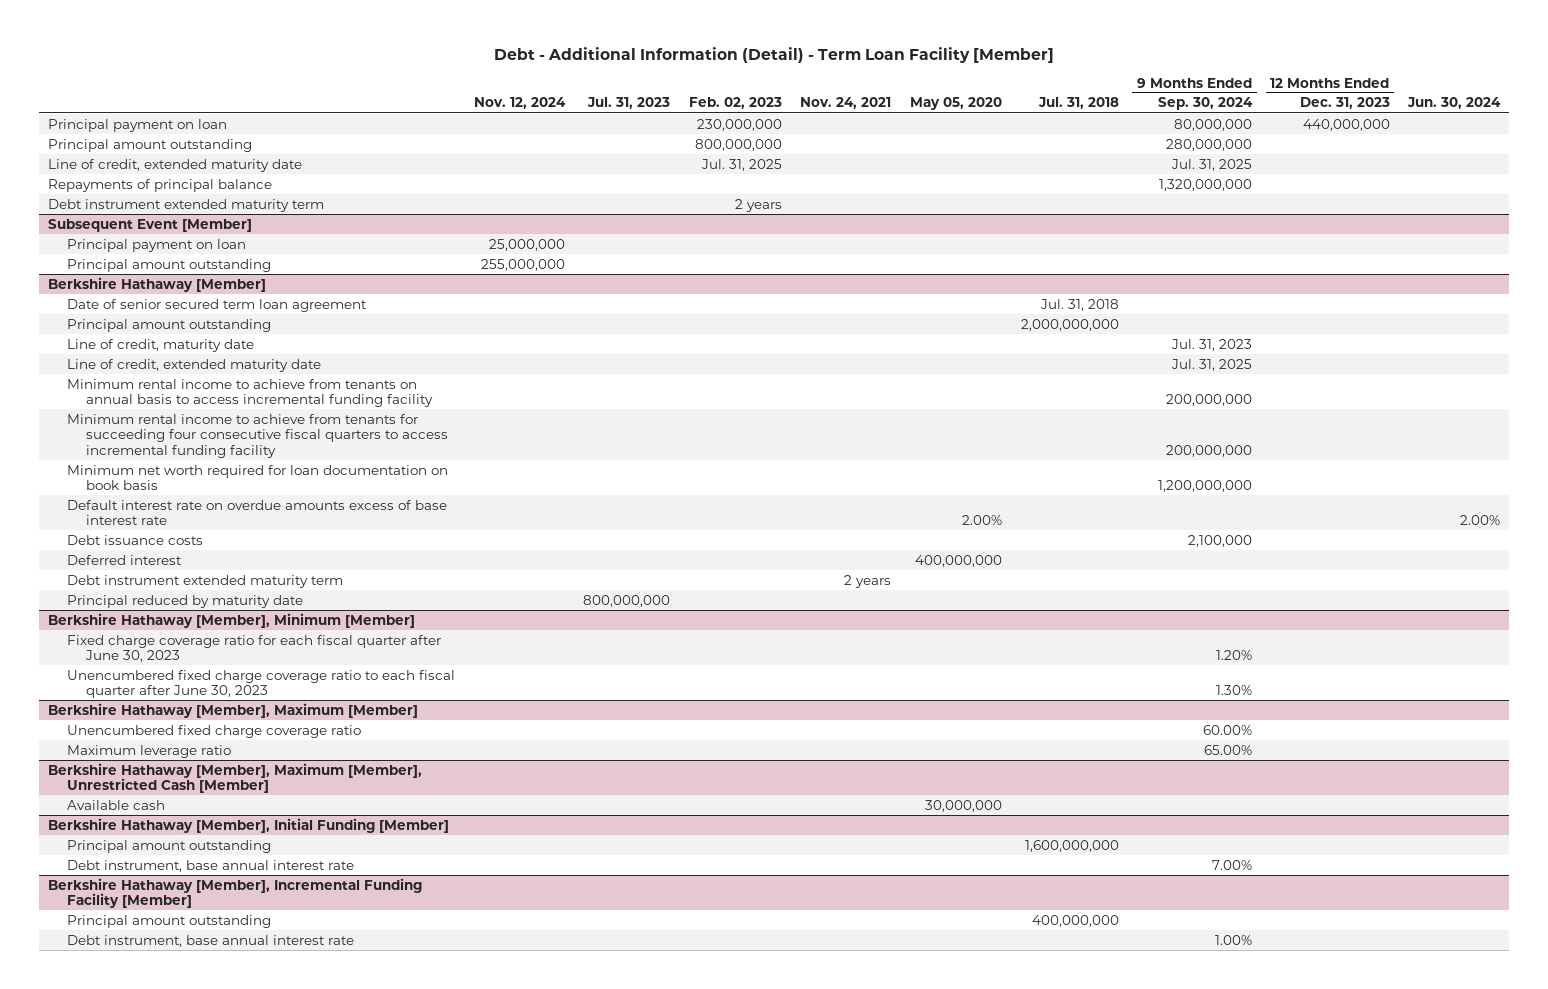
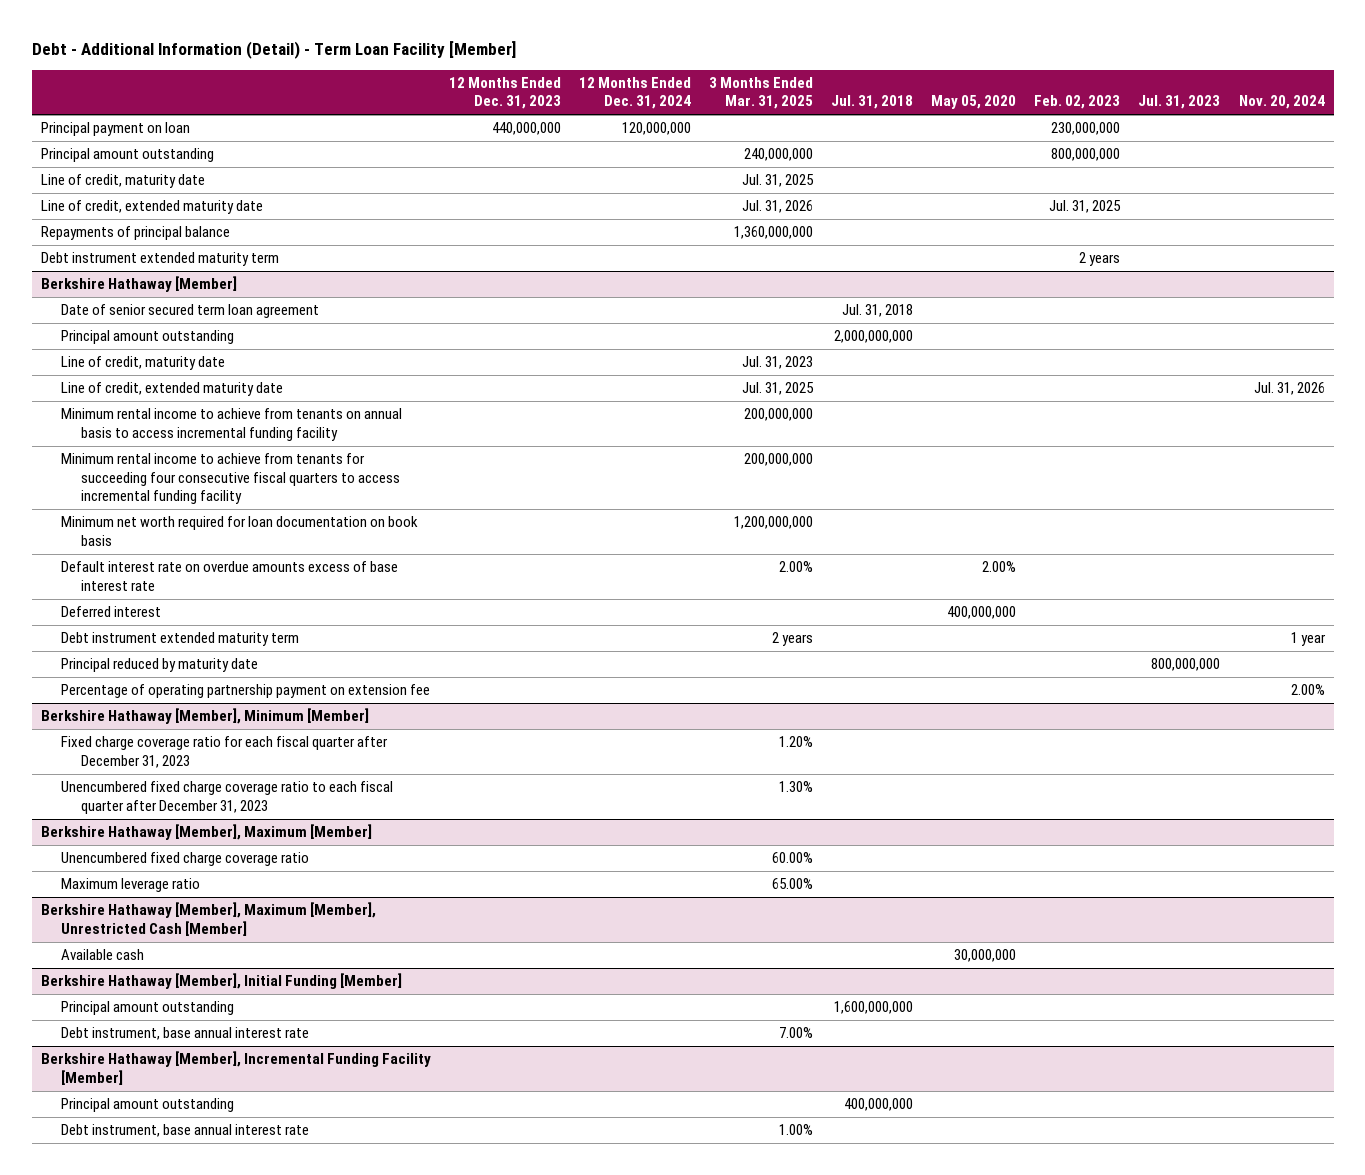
- | Nov. 12, 2024 | Jul. 31, 2023 | Feb. 02, 2023 | Nov. 24, 2021 | May 05, 2020 | Jul. 31, 2018 | 9 Months Ended Sep. 30, 2024 | 12 Months Ended Dec. 31, 2023 | Jun. 30, 2024
+ | 12 Months Ended Dec. 31, 2023 | 12 Months Ended Dec. 31, 2024 | 3 Months Ended Mar. 31, 2025 | Jul. 31, 2018 | May 05, 2020 | Feb. 02, 2023 | Jul. 31, 2023 | Nov. 20, 2024
+ Line of credit, maturity date | | | Jul. 31, 2025 | | | | |
- Subsequent Event [Member]
- Principal payment on loan | 25,000,000 | | | | | | | |
- Principal amount outstanding | 255,000,000 | | | | | | | |
@ Berkshire Hathaway [Member]
- Debt issuance costs | | | | | | | 2,100,000 | |
+ Percentage of operating partnership payment on extension fee | | | | | | | | 2.00%
@ Berkshire Hathaway [Member], Minimum [Member]
- Fixed charge coverage ratio for each fiscal quarter after June 30, 2023 | | | | | | | 1.20% | |
- Unencumbered fixed charge coverage ratio to each fiscal quarter after June 30, 2023 | | | | | | | 1.30% | |
+ Fixed charge coverage ratio for each fiscal quarter after December 31, 2023 | | | 1.20% | | | | |
+ Unencumbered fixed charge coverage ratio to each fiscal quarter after December 31, 2023 | | | 1.30% | | | | |

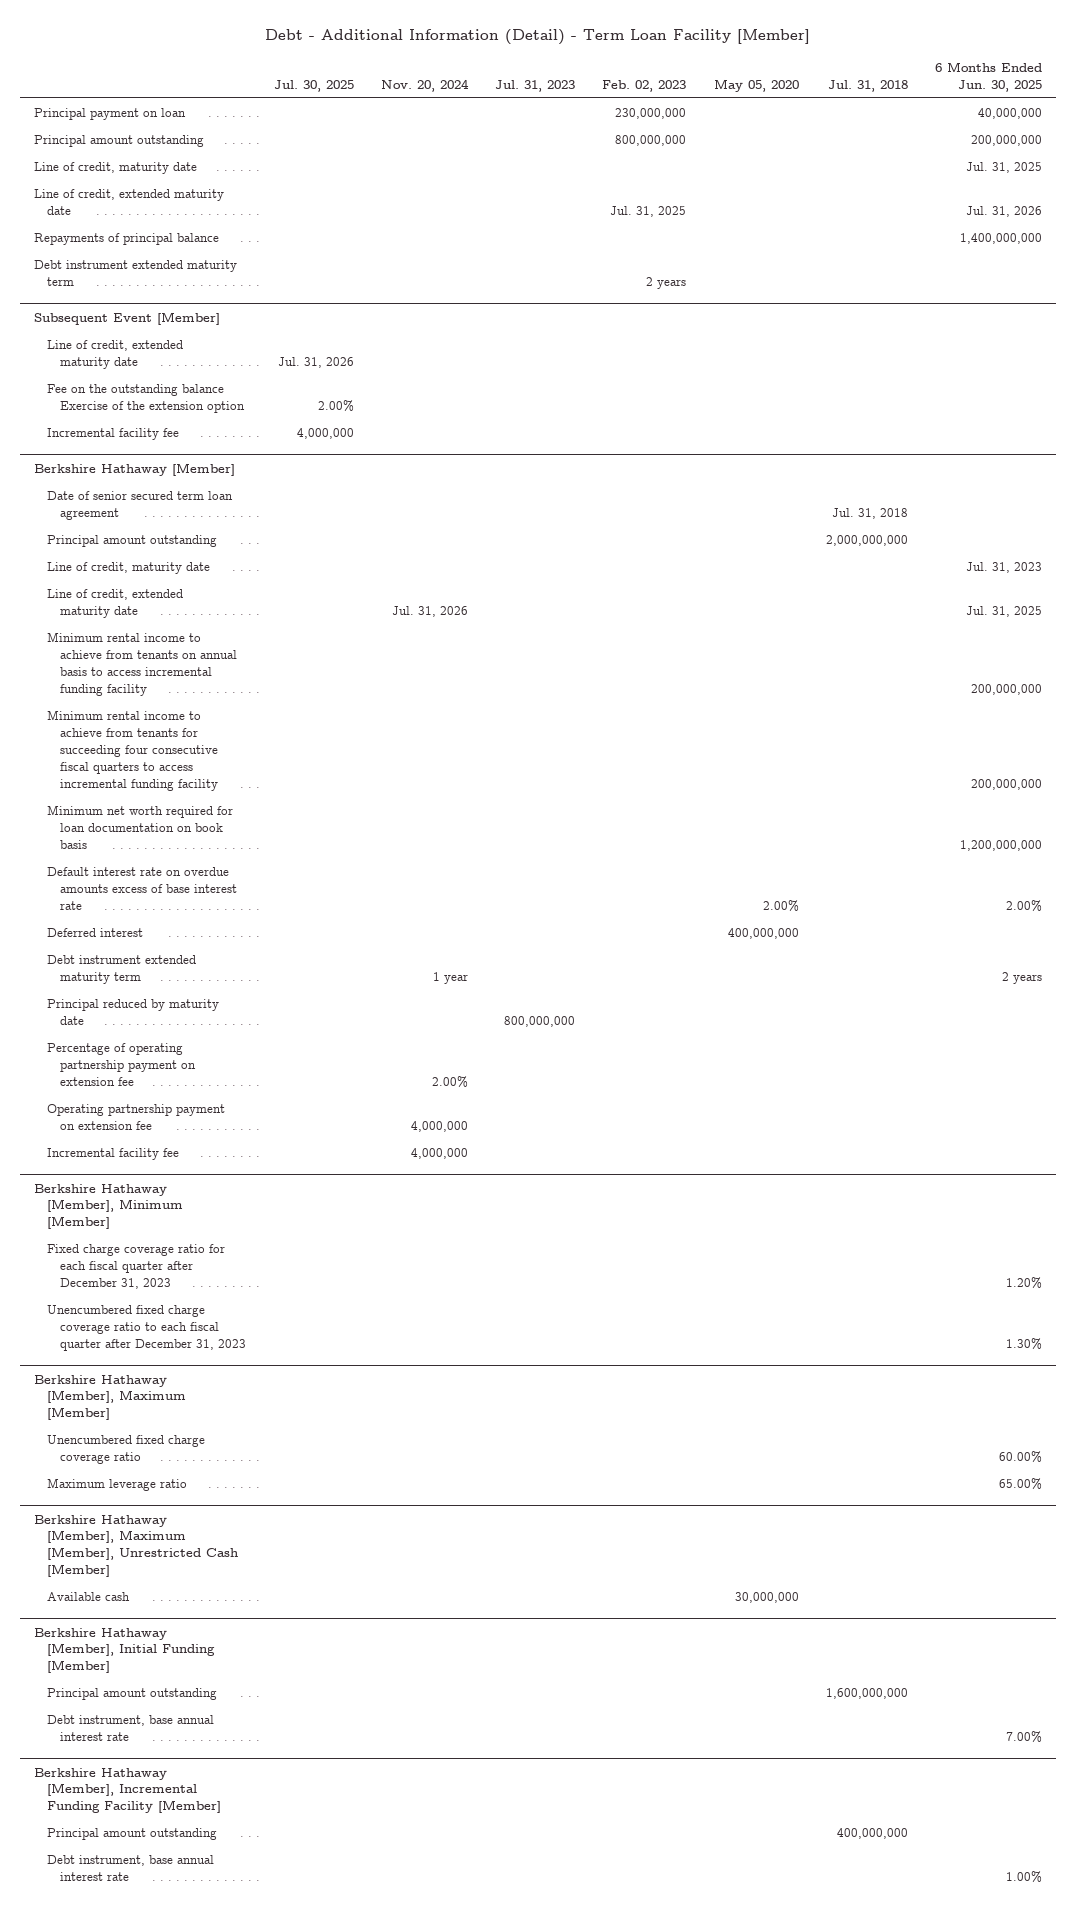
- | 12 Months Ended Dec. 31, 2023 | 12 Months Ended Dec. 31, 2024 | 3 Months Ended Mar. 31, 2025 | Jul. 31, 2018 | May 05, 2020 | Feb. 02, 2023 | Jul. 31, 2023 | Nov. 20, 2024
+ | Jul. 30, 2025 | Nov. 20, 2024 | Jul. 31, 2023 | Feb. 02, 2023 | May 05, 2020 | Jul. 31, 2018 | 6 Months Ended Jun. 30, 2025
+ Subsequent Event [Member]
+ Line of credit, extended maturity date | Jul. 31, 2026 | | | | | |
+ Fee on the outstanding balance Exercise of the extension option | 2.00% | | | | | |
+ Incremental facility fee | 4,000,000 | | | | | |
@ Berkshire Hathaway [Member]
+ Operating partnership payment on extension fee | | 4,000,000 | | | | |
+ Incremental facility fee | | 4,000,000 | | | | |

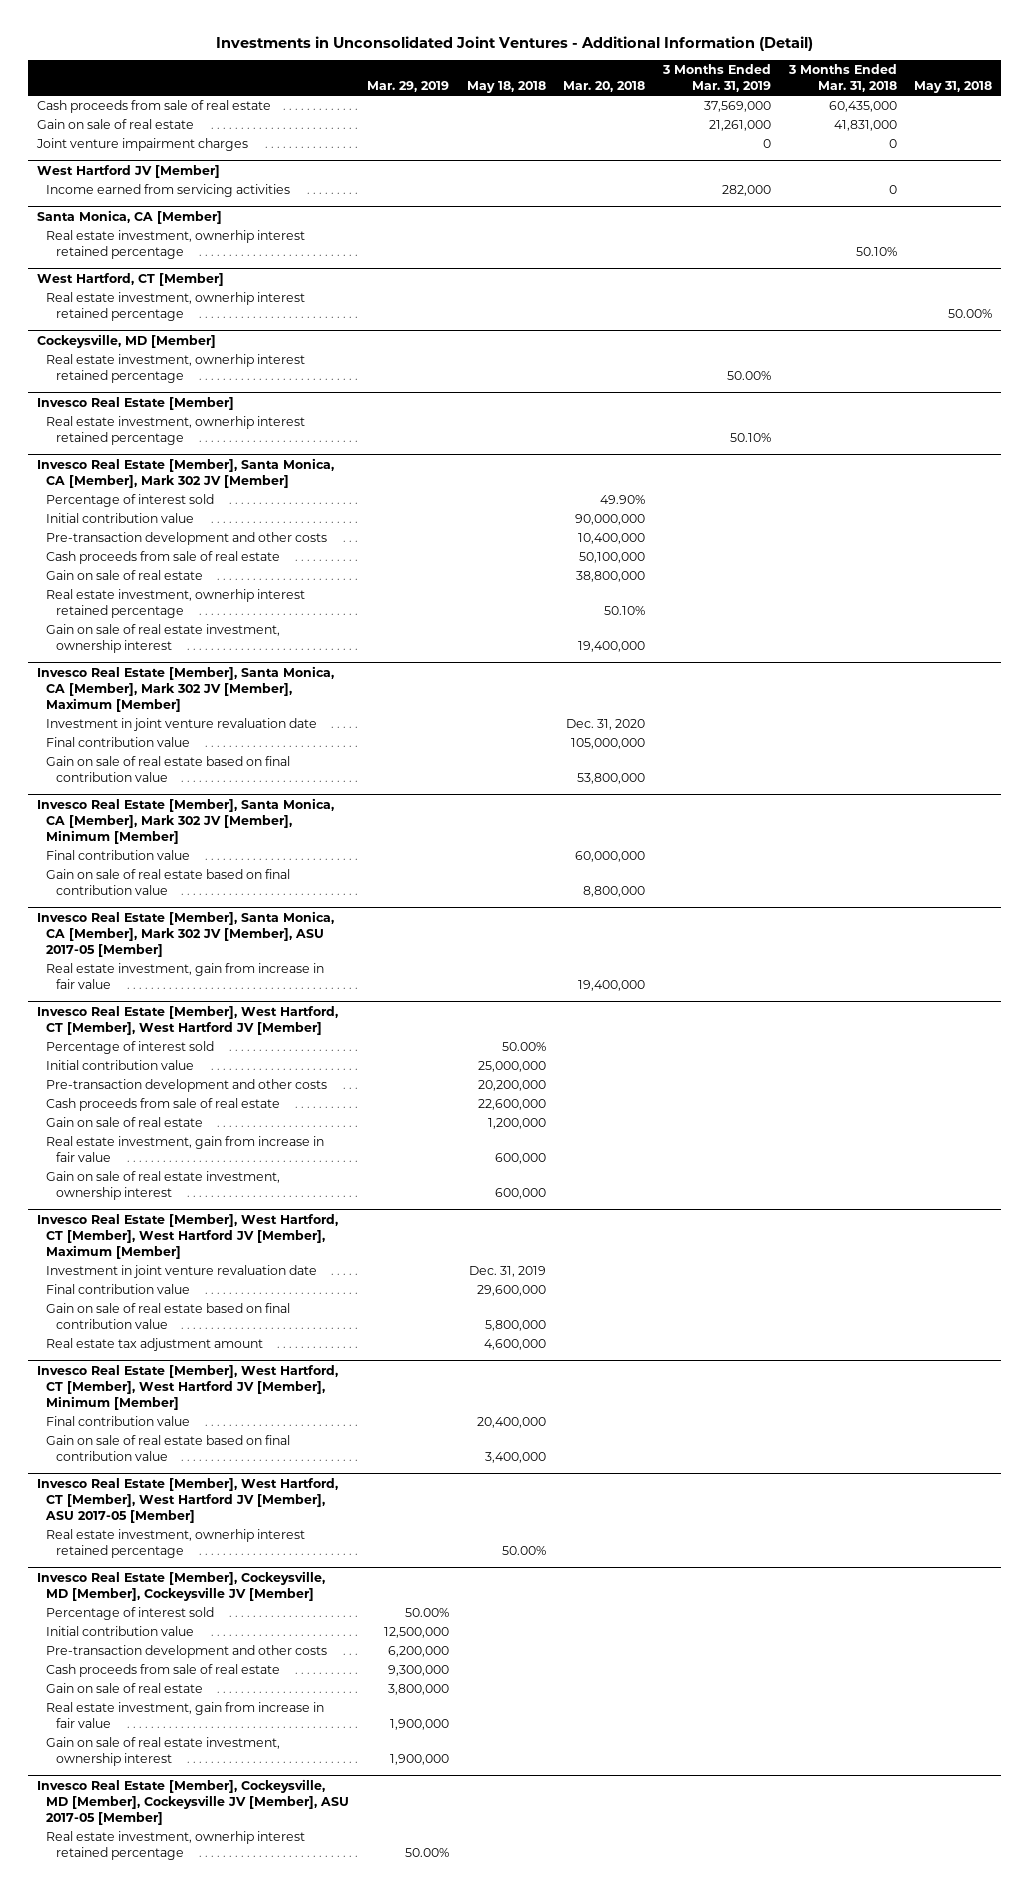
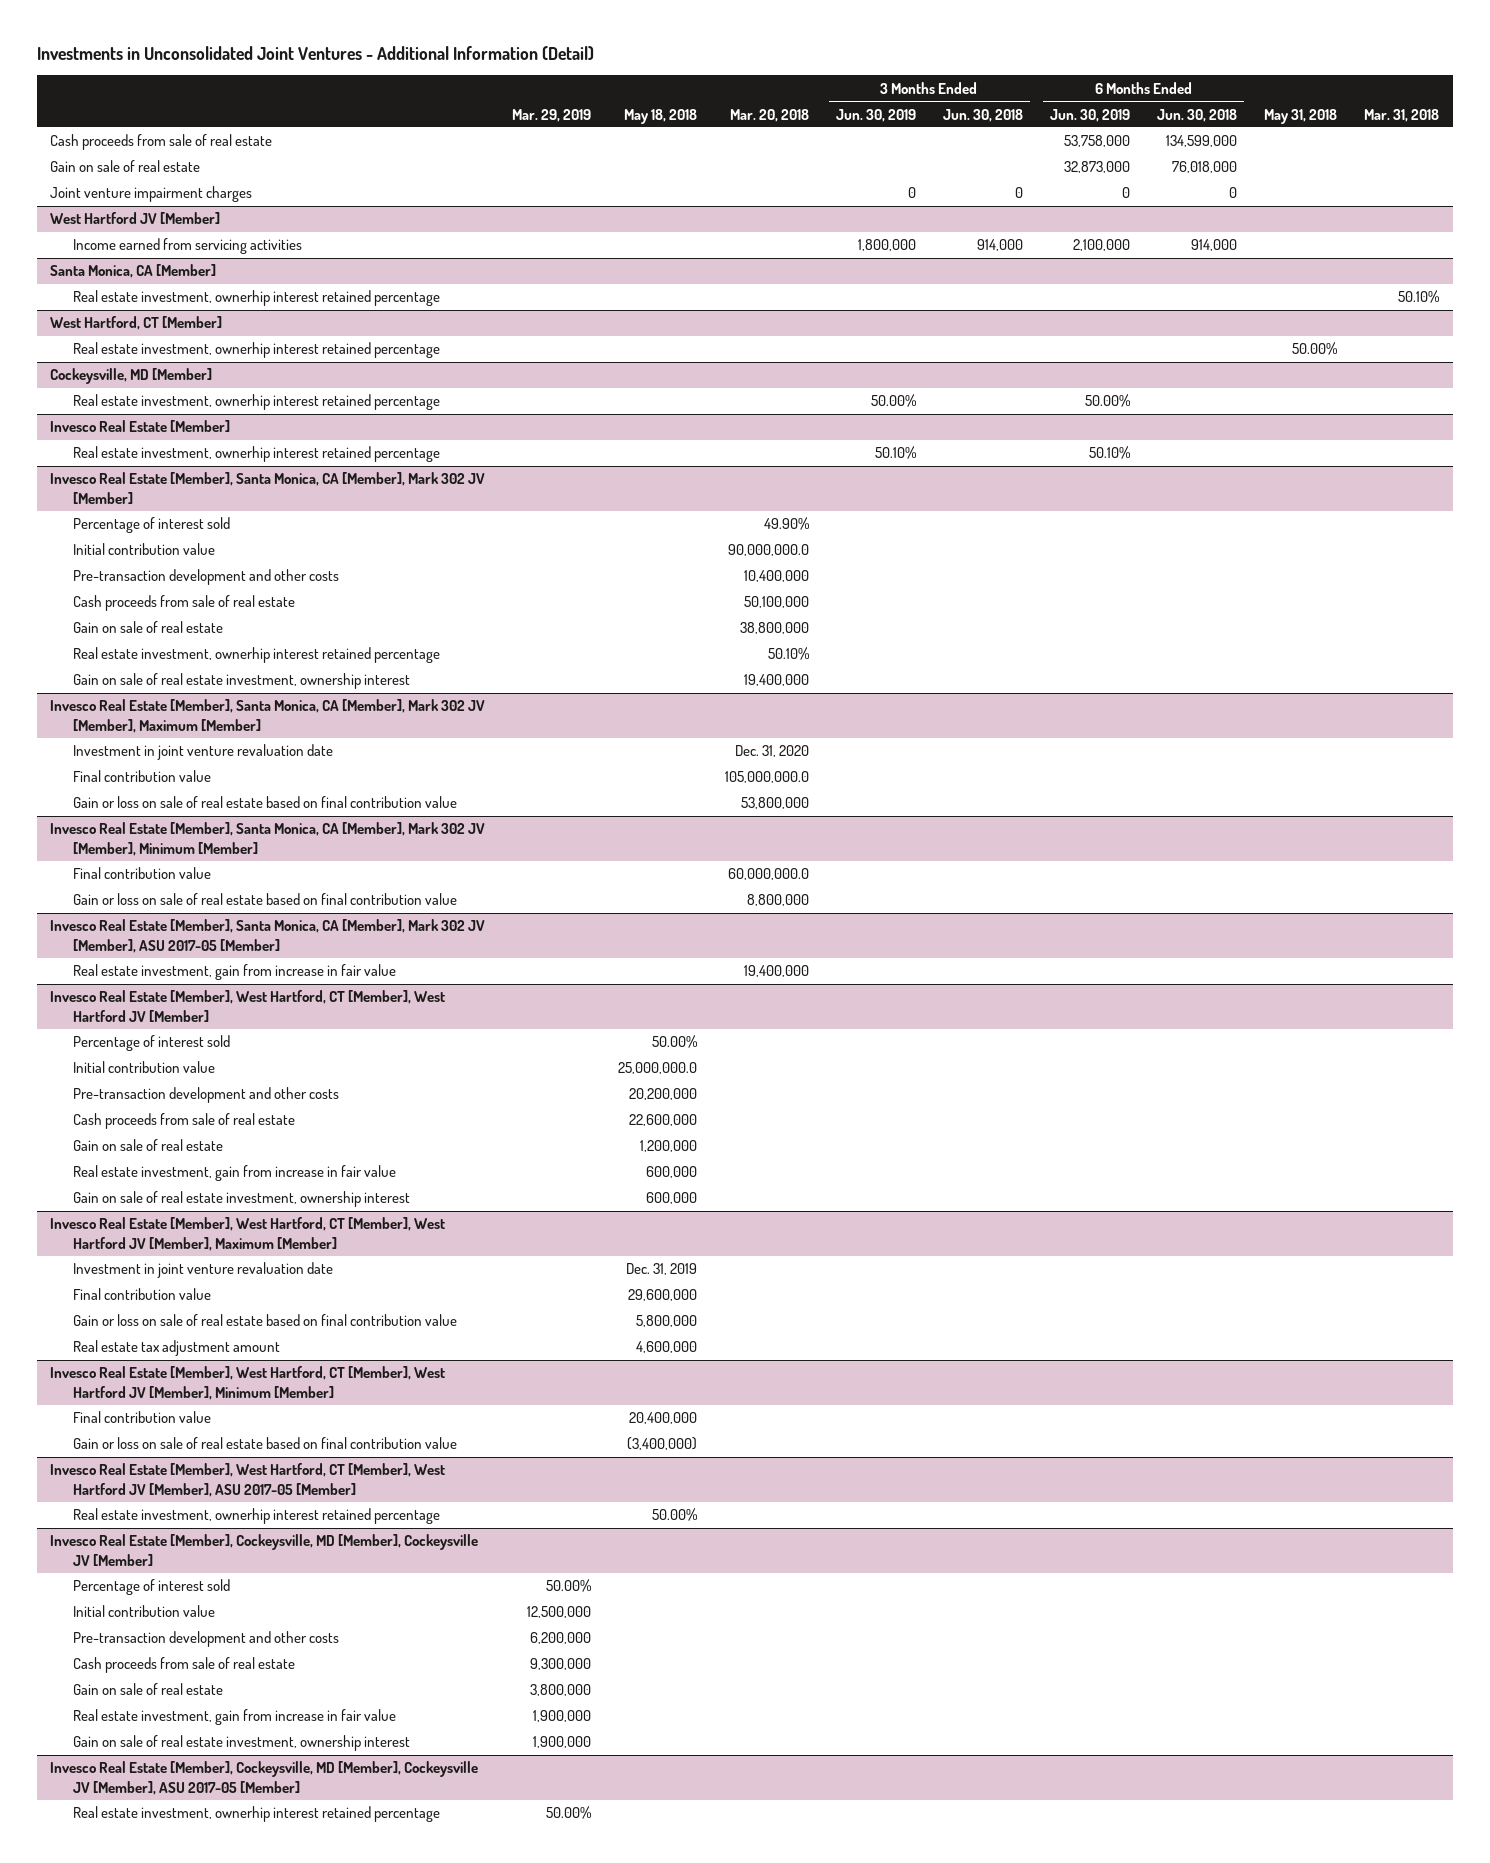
- | Mar. 29, 2019 | May 18, 2018 | Mar. 20, 2018 | 3 Months Ended Mar. 31, 2019 | 3 Months Ended Mar. 31, 2018 | May 31, 2018
+ | Mar. 29, 2019 | May 18, 2018 | Mar. 20, 2018 | 3 Months Ended Jun. 30, 2019 | 3 Months Ended Jun. 30, 2018 | 6 Months Ended Jun. 30, 2019 | 6 Months Ended Jun. 30, 2018 | May 31, 2018 | Mar. 31, 2018
@ Invesco Real Estate [Member], Santa Monica, CA [Member], Mark 302 JV [Member]
- Initial contribution value | | | 90,000,000 | | |
+ Initial contribution value | | | 90,000,000.0 | | | | | |
@ Invesco Real Estate [Member], Santa Monica, CA [Member], Mark 302 JV [Member], Maximum [Member]
- Final contribution value | | | 105,000,000 | | |
- Gain on sale of real estate based on final contribution value | | | 53,800,000 | | |
+ Final contribution value | | | 105,000,000.0 | | | | | |
+ Gain or loss on sale of real estate based on final contribution value | | | 53,800,000 | | | | | |
@ Invesco Real Estate [Member], Santa Monica, CA [Member], Mark 302 JV [Member], Minimum [Member]
- Final contribution value | | | 60,000,000 | | |
- Gain on sale of real estate based on final contribution value | | | 8,800,000 | | |
+ Final contribution value | | | 60,000,000.0 | | | | | |
+ Gain or loss on sale of real estate based on final contribution value | | | 8,800,000 | | | | | |
@ Invesco Real Estate [Member], West Hartford, CT [Member], West Hartford JV [Member]
- Initial contribution value | | 25,000,000 | | | |
+ Initial contribution value | | 25,000,000.0 | | | | | | |
@ Invesco Real Estate [Member], West Hartford, CT [Member], West Hartford JV [Member], Maximum [Member]
- Gain on sale of real estate based on final contribution value | | 5,800,000 | | | |
+ Gain or loss on sale of real estate based on final contribution value | | 5,800,000 | | | | | | |
@ Invesco Real Estate [Member], West Hartford, CT [Member], West Hartford JV [Member], Minimum [Member]
- Gain on sale of real estate based on final contribution value | | 3,400,000 | | | |
+ Gain or loss on sale of real estate based on final contribution value | | (3,400,000) | | | | | | |

